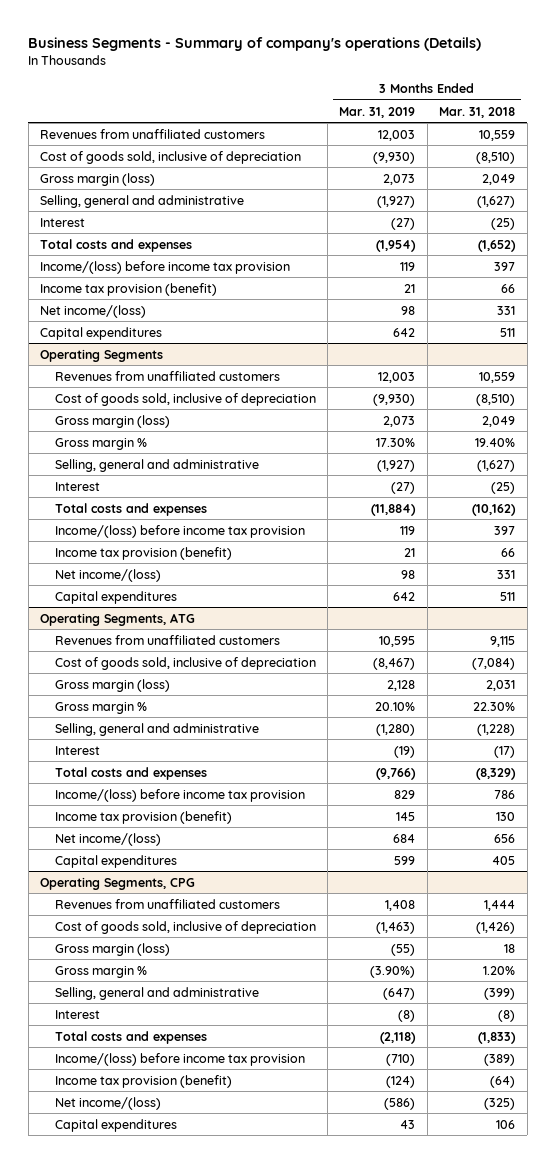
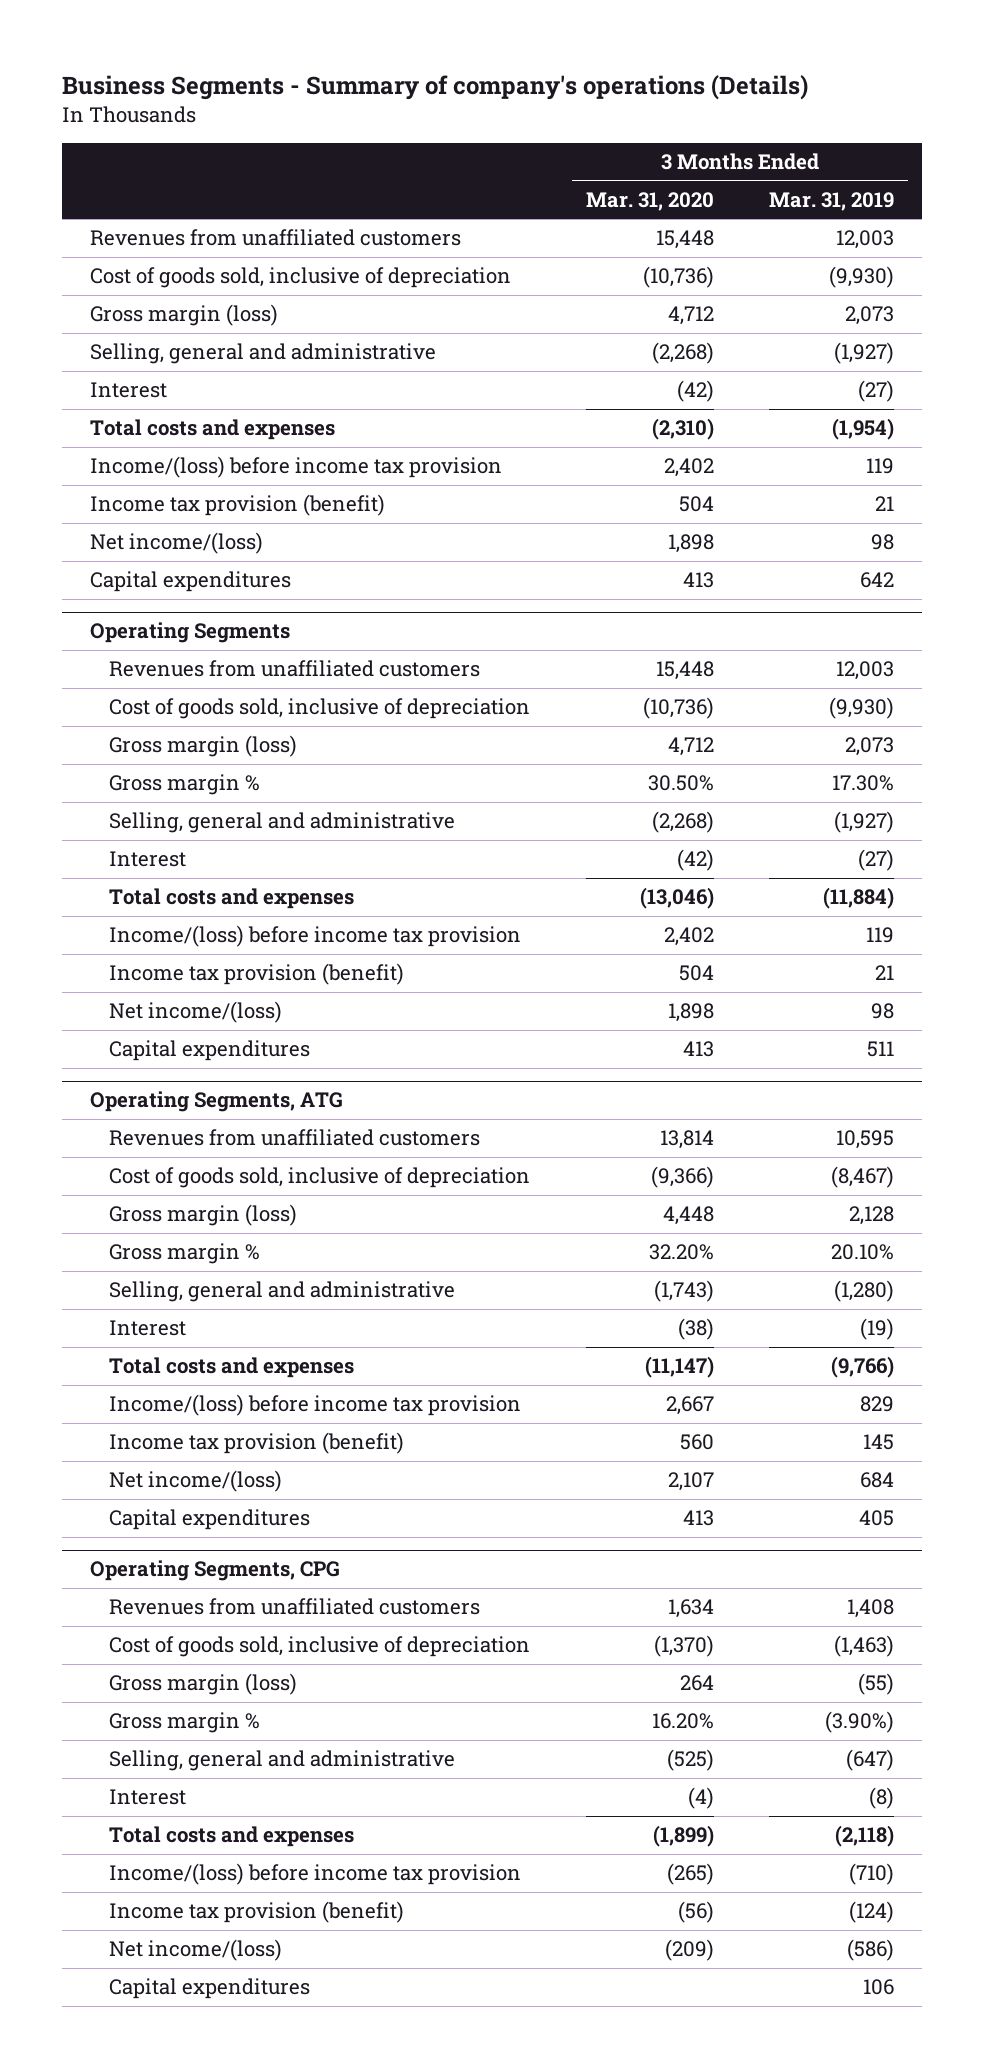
- | 3 Months Ended Mar. 31, 2019 | 3 Months Ended Mar. 31, 2018
+ | 3 Months Ended Mar. 31, 2020 | 3 Months Ended Mar. 31, 2019
@ Operating Segments
- Capital expenditures | 642 | 511
+ Capital expenditures | 413 | 511
@ Operating Segments, ATG
- Capital expenditures | 599 | 405
+ Capital expenditures | 413 | 405
@ Operating Segments, CPG
- Capital expenditures | 43 | 106
+ Capital expenditures | | 106

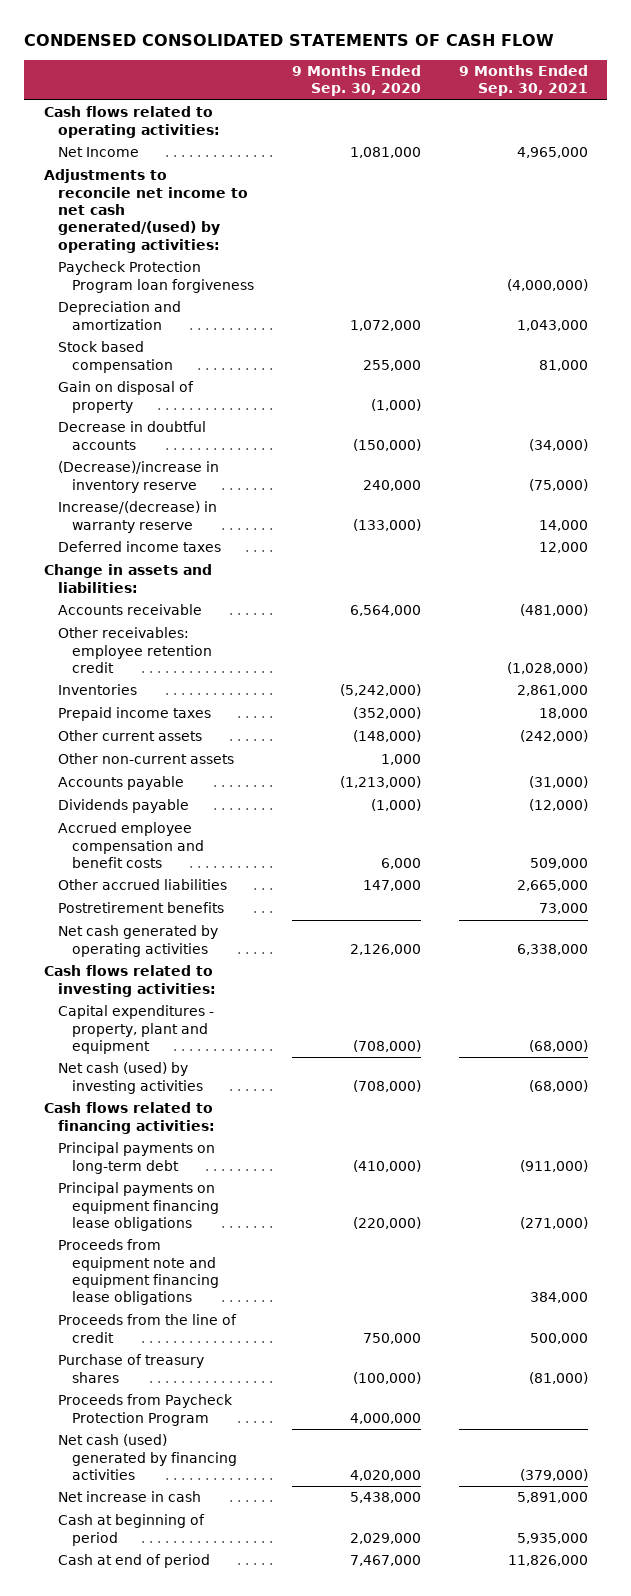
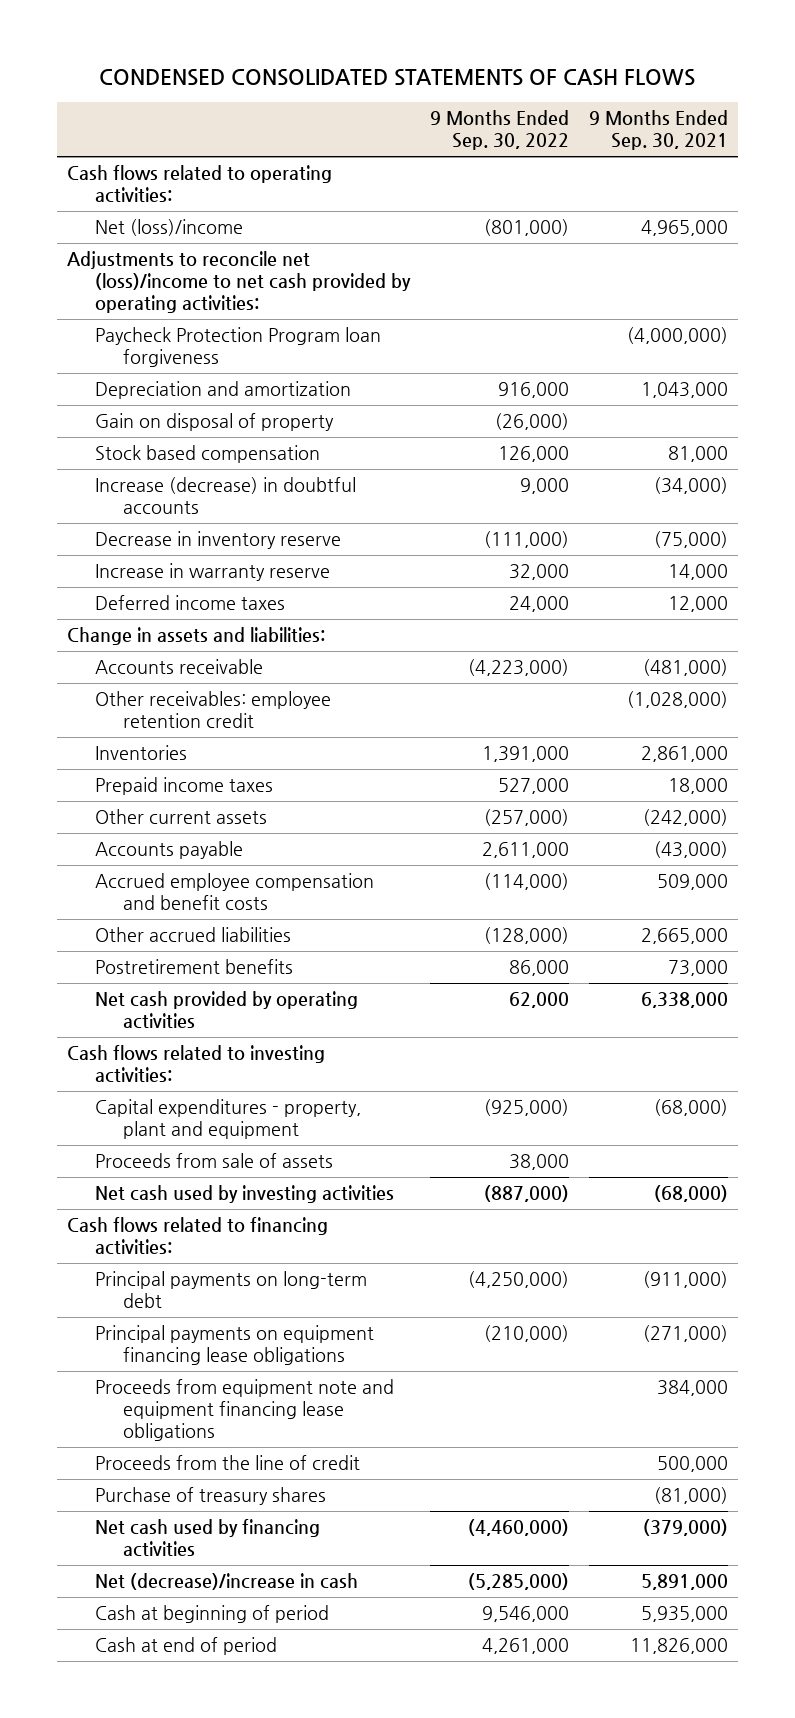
- CONDENSED CONSOLIDATED STATEMENTS OF CASH FLOW
+ CONDENSED CONSOLIDATED STATEMENTS OF CASH FLOWS
- | 9 Months Ended Sep. 30, 2020 | 9 Months Ended Sep. 30, 2021
+ | 9 Months Ended Sep. 30, 2022 | 9 Months Ended Sep. 30, 2021
- Net Income | 1,081,000 | 4,965,000
- Adjustments to reconcile net income to net cash generated/(used) by operating activities:
+ Net (loss)/income | (801,000) | 4,965,000
+ Adjustments to reconcile net (loss)/income to net cash provided by operating activities:
- Decrease in doubtful accounts | (150,000) | (34,000)
- (Decrease)/increase in inventory reserve | 240,000 | (75,000)
- Increase/(decrease) in warranty reserve | (133,000) | 14,000
moved down: Stock based compensation | 126,000 | 81,000
+ Increase (decrease) in doubtful accounts | 9,000 | (34,000)
+ Decrease in inventory reserve | (111,000) | (75,000)
+ Increase in warranty reserve | 32,000 | 14,000
- Other non-current assets | 1,000 |
- Accounts payable | (1,213,000) | (31,000)
- Dividends payable | (1,000) | (12,000)
+ Accounts payable | 2,611,000 | (43,000)
- Net cash generated by operating activities | 2,126,000 | 6,338,000
+ Net cash provided by operating activities | 62,000 | 6,338,000
- Net cash (used) by investing activities | (708,000) | (68,000)
+ Proceeds from sale of assets | 38,000 |
+ Net cash used by investing activities | (887,000) | (68,000)
- Proceeds from Paycheck Protection Program | 4,000,000 |
- Net cash (used) generated by financing activities | 4,020,000 | (379,000)
- Net increase in cash | 5,438,000 | 5,891,000
+ Net cash used by financing activities | (4,460,000) | (379,000)
+ Net (decrease)/increase in cash | (5,285,000) | 5,891,000

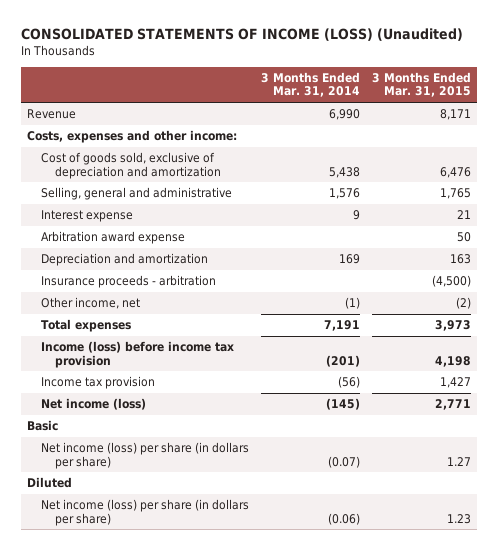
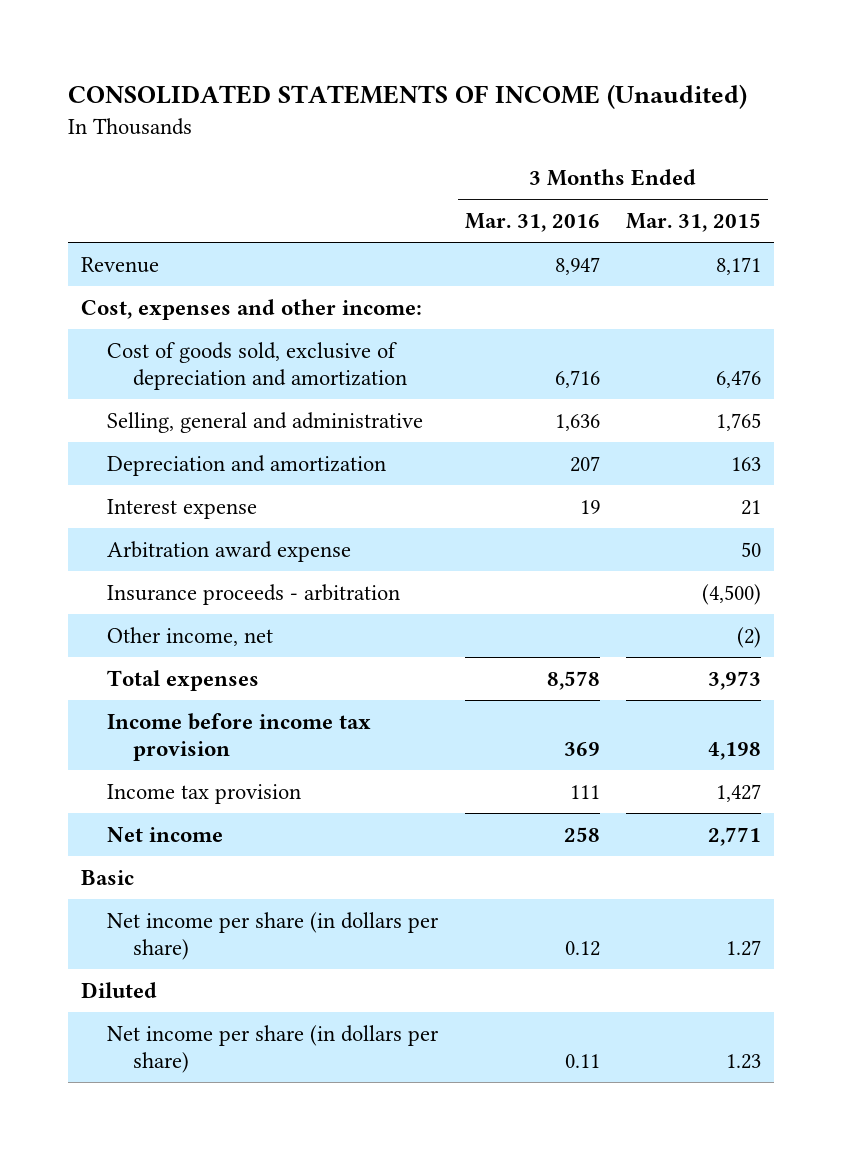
- CONSOLIDATED STATEMENTS OF INCOME (LOSS) (Unaudited)
+ CONSOLIDATED STATEMENTS OF INCOME (Unaudited)
- | 3 Months Ended Mar. 31, 2014 | 3 Months Ended Mar. 31, 2015
+ | 3 Months Ended Mar. 31, 2016 | 3 Months Ended Mar. 31, 2015
- Costs, expenses and other income:
+ Cost, expenses and other income:
moved up: Depreciation and amortization | 207 | 163
- Income (loss) before income tax provision | (201) | 4,198
+ Income before income tax provision | 369 | 4,198
- Net income (loss) | (145) | 2,771
+ Net income | 258 | 2,771
- Net income (loss) per share (in dollars per share) | (0.07) | 1.27
+ Net income per share (in dollars per share) | 0.12 | 1.27
- Net income (loss) per share (in dollars per share) | (0.06) | 1.23
+ Net income per share (in dollars per share) | 0.11 | 1.23

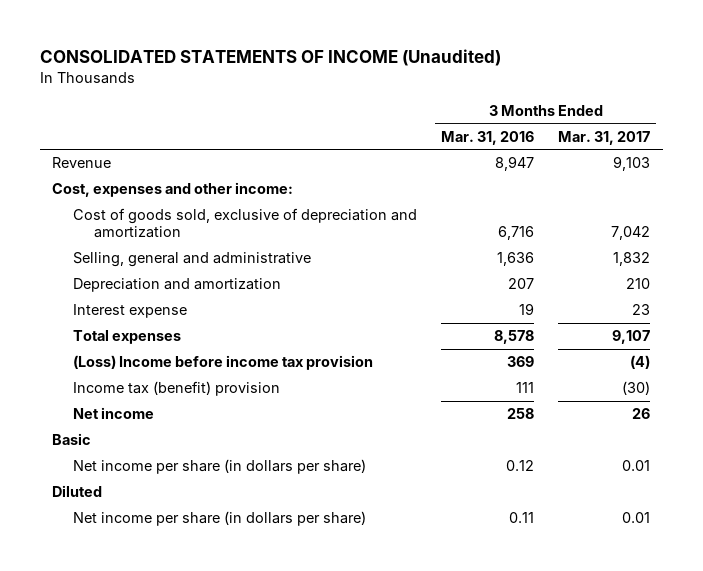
- | 3 Months Ended Mar. 31, 2016 | 3 Months Ended Mar. 31, 2015
+ | 3 Months Ended Mar. 31, 2016 | 3 Months Ended Mar. 31, 2017
- Arbitration award expense | | 50
- Insurance proceeds - arbitration | | (4,500)
- Other income, net | | (2)
- Income before income tax provision | 369 | 4,198
- Income tax provision | 111 | 1,427
+ (Loss) Income before income tax provision | 369 | (4)
+ Income tax (benefit) provision | 111 | (30)

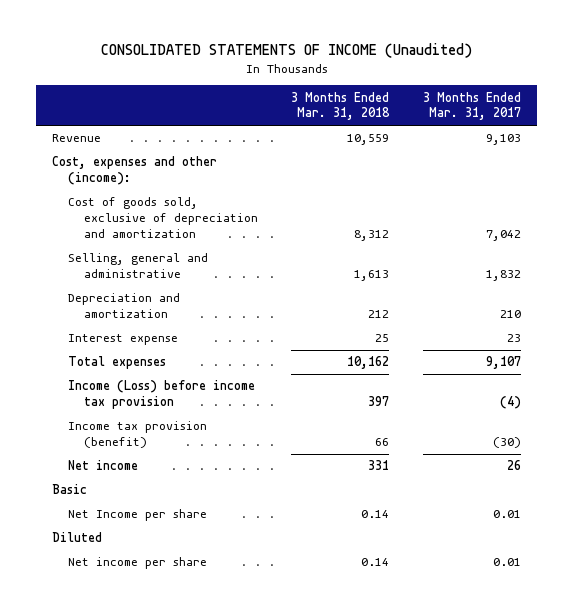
- | 3 Months Ended Mar. 31, 2016 | 3 Months Ended Mar. 31, 2017
+ | 3 Months Ended Mar. 31, 2018 | 3 Months Ended Mar. 31, 2017
- Cost, expenses and other income:
+ Cost, expenses and other (income):
- (Loss) Income before income tax provision | 369 | (4)
- Income tax (benefit) provision | 111 | (30)
+ Income (Loss) before income tax provision | 397 | (4)
+ Income tax provision (benefit) | 66 | (30)
- Net income per share (in dollars per share) | 0.12 | 0.01
+ Net Income per share | 0.14 | 0.01
- Net income per share (in dollars per share) | 0.11 | 0.01
+ Net income per share | 0.14 | 0.01

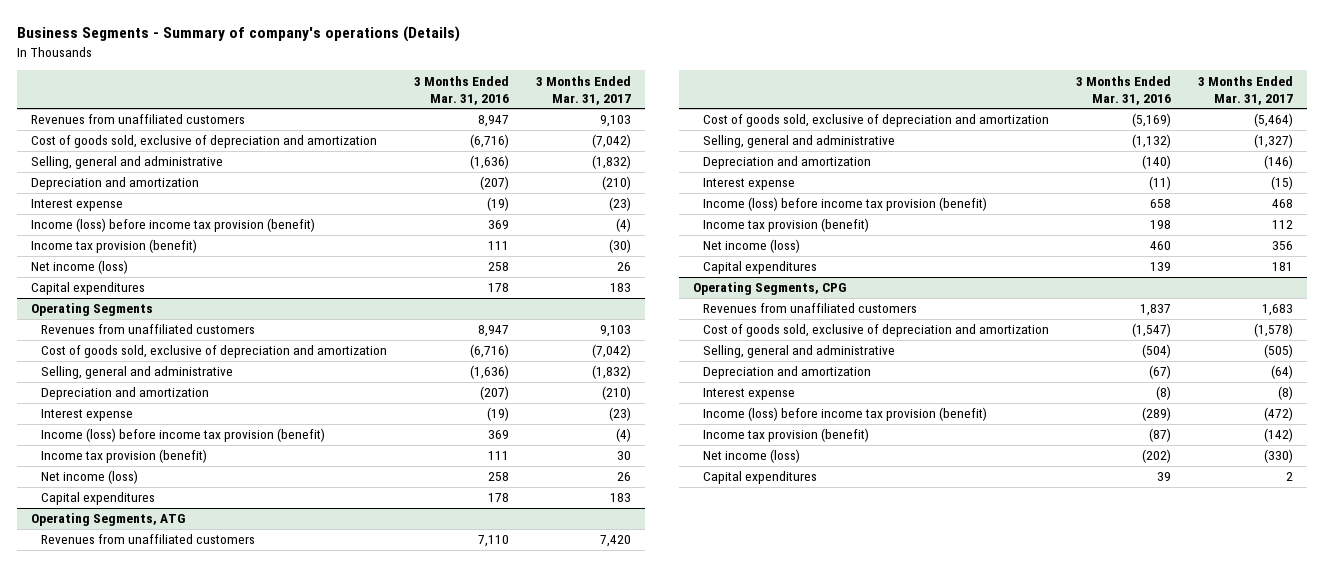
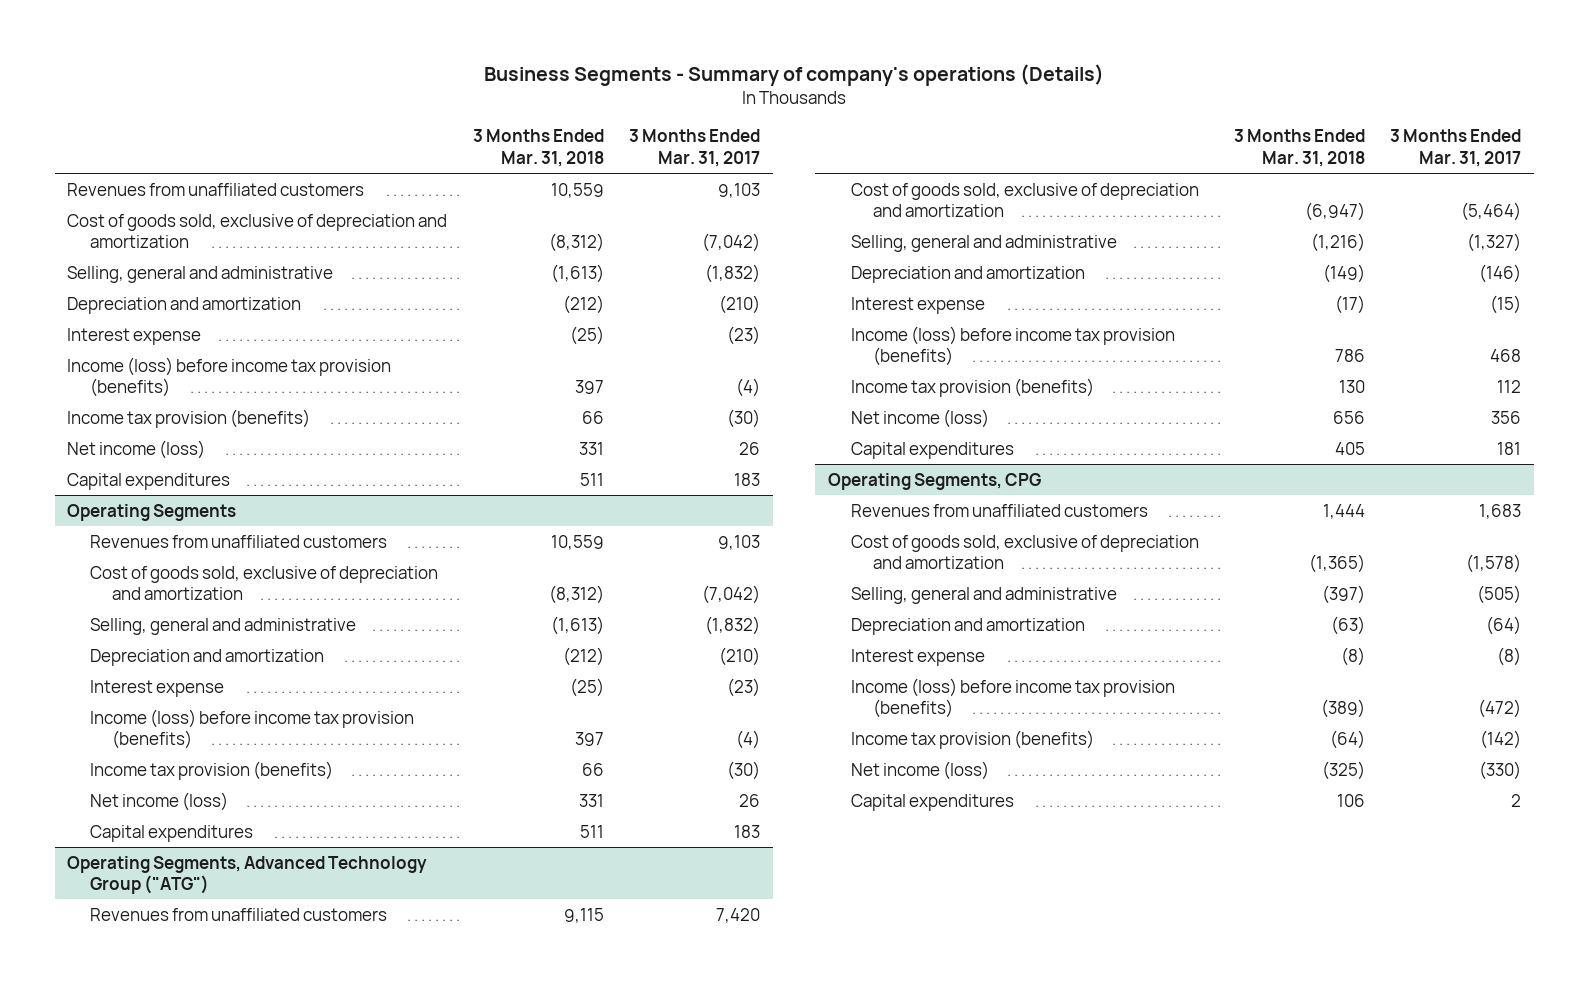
- | 3 Months Ended Mar. 31, 2016 | 3 Months Ended Mar. 31, 2017
+ | 3 Months Ended Mar. 31, 2018 | 3 Months Ended Mar. 31, 2017
- Income (loss) before income tax provision (benefit) | 369 | (4)
- Income tax provision (benefit) | 111 | (30)
+ Income (loss) before income tax provision (benefits) | 397 | (4)
+ Income tax provision (benefits) | 66 | (30)
@ Operating Segments
- Income (loss) before income tax provision (benefit) | 369 | (4)
- Income tax provision (benefit) | 111 | 30
+ Income (loss) before income tax provision (benefits) | 397 | (4)
+ Income tax provision (benefits) | 66 | (30)
- Operating Segments, ATG
+ Operating Segments, Advanced Technology Group ("ATG")
- Income (loss) before income tax provision (benefit) | 658 | 468
- Income tax provision (benefit) | 198 | 112
+ Income (loss) before income tax provision (benefits) | 786 | 468
+ Income tax provision (benefits) | 130 | 112
@ Operating Segments, CPG
- Income (loss) before income tax provision (benefit) | (289) | (472)
- Income tax provision (benefit) | (87) | (142)
+ Income (loss) before income tax provision (benefits) | (389) | (472)
+ Income tax provision (benefits) | (64) | (142)

